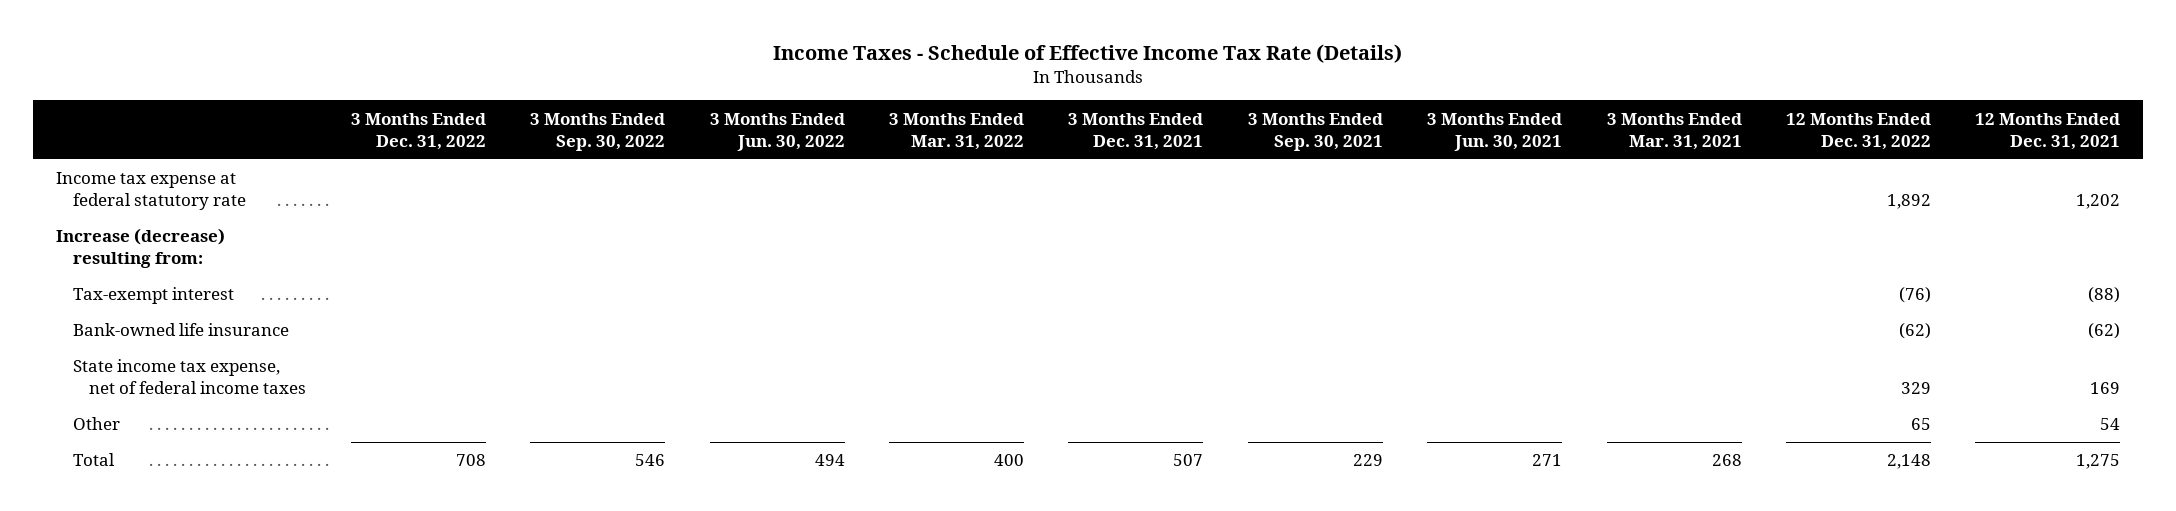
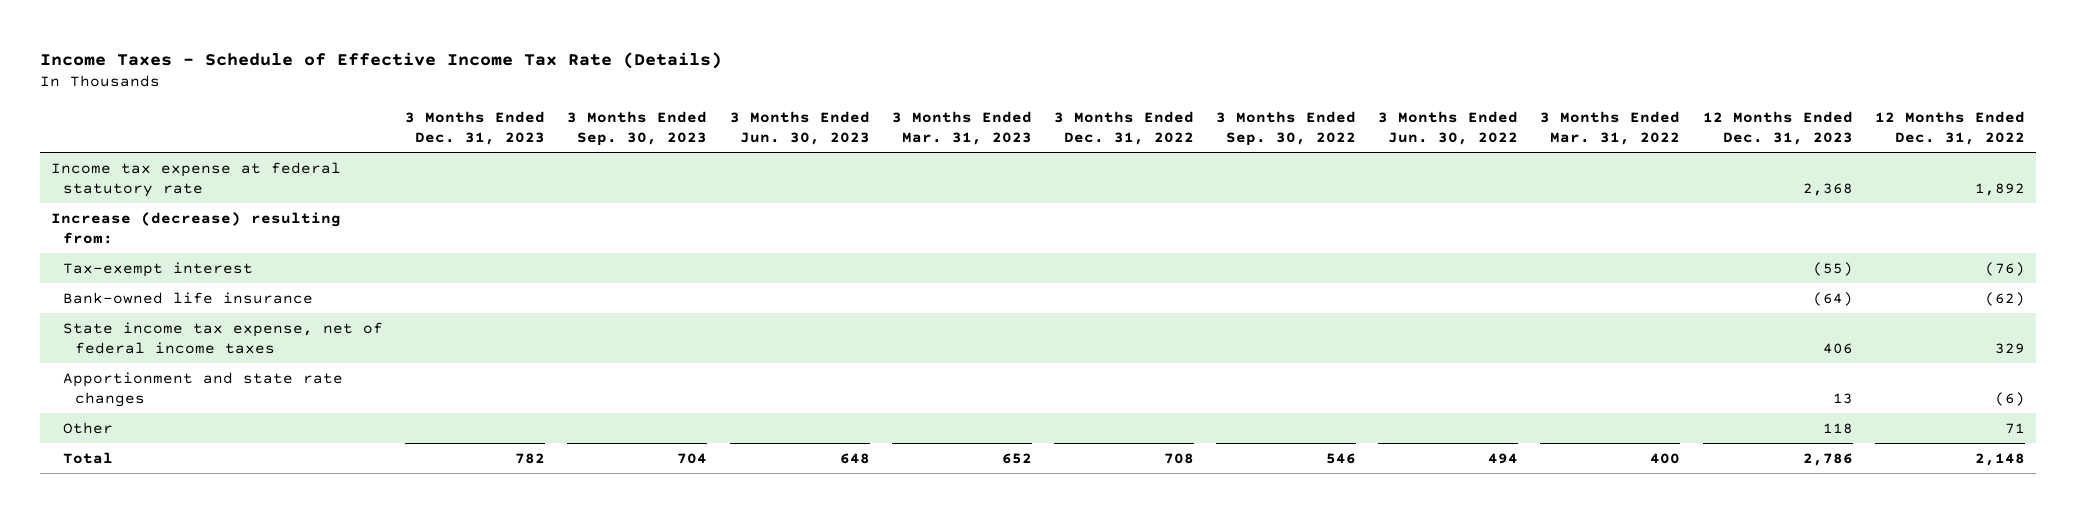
- | 3 Months Ended Dec. 31, 2022 | 3 Months Ended Sep. 30, 2022 | 3 Months Ended Jun. 30, 2022 | 3 Months Ended Mar. 31, 2022 | 3 Months Ended Dec. 31, 2021 | 3 Months Ended Sep. 30, 2021 | 3 Months Ended Jun. 30, 2021 | 3 Months Ended Mar. 31, 2021 | 12 Months Ended Dec. 31, 2022 | 12 Months Ended Dec. 31, 2021
+ | 3 Months Ended Dec. 31, 2023 | 3 Months Ended Sep. 30, 2023 | 3 Months Ended Jun. 30, 2023 | 3 Months Ended Mar. 31, 2023 | 3 Months Ended Dec. 31, 2022 | 3 Months Ended Sep. 30, 2022 | 3 Months Ended Jun. 30, 2022 | 3 Months Ended Mar. 31, 2022 | 12 Months Ended Dec. 31, 2023 | 12 Months Ended Dec. 31, 2022
- Other | | | | | | | | | 65 | 54
+ Apportionment and state rate changes | | | | | | | | | 13 | (6)
+ Other | | | | | | | | | 118 | 71

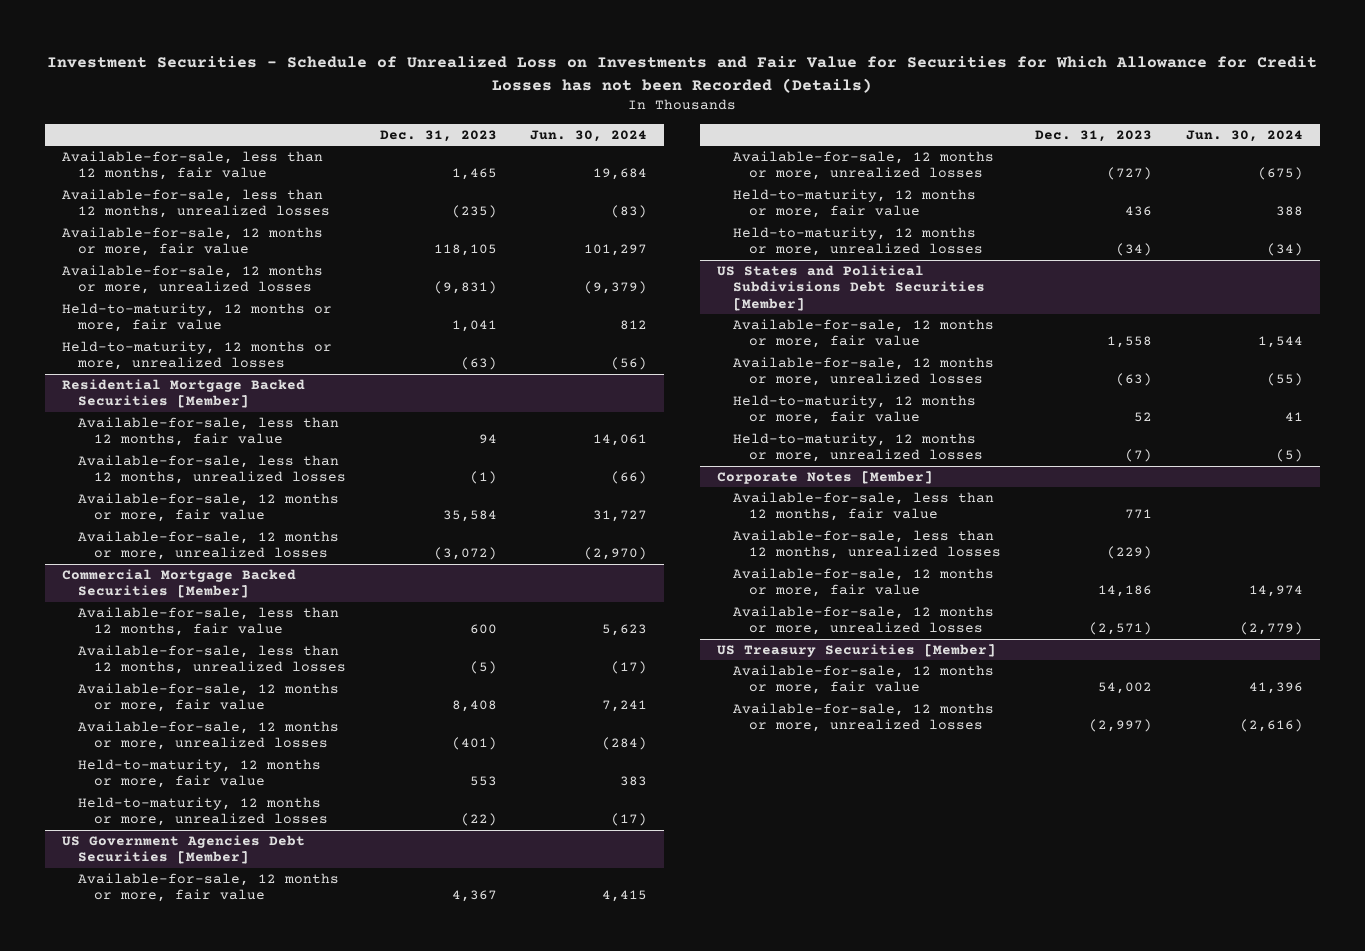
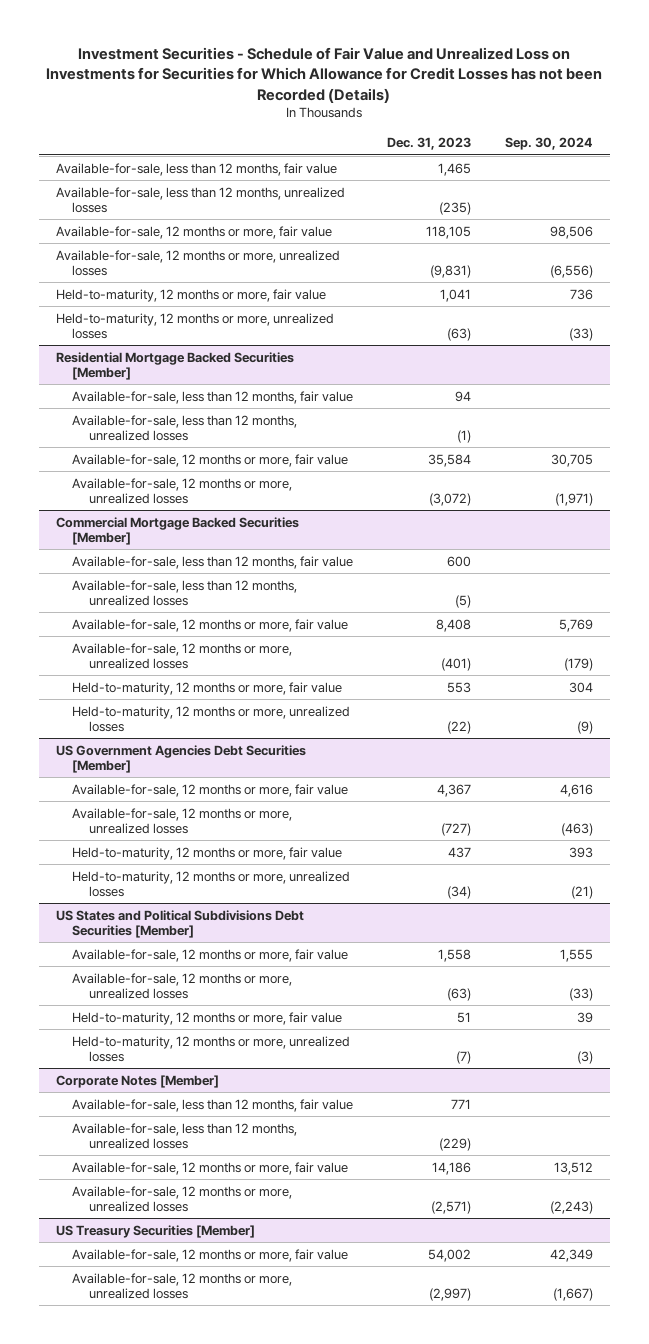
- Investment Securities - Schedule of Unrealized Loss on Investments and Fair Value for Securities for Which Allowance for Credit Losses has not been Recorded (Details)
+ Investment Securities - Schedule of Fair Value and Unrealized Loss on Investments for Securities for Which Allowance for Credit Losses has not been Recorded (Details)
- | Dec. 31, 2023 | Jun. 30, 2024
+ | Dec. 31, 2023 | Sep. 30, 2024
@ US Government Agencies Debt Securities [Member]
- Held-to-maturity, 12 months or more, fair value | 436 | 388
+ Held-to-maturity, 12 months or more, fair value | 437 | 393
@ US States and Political Subdivisions Debt Securities [Member]
- Held-to-maturity, 12 months or more, fair value | 52 | 41
+ Held-to-maturity, 12 months or more, fair value | 51 | 39

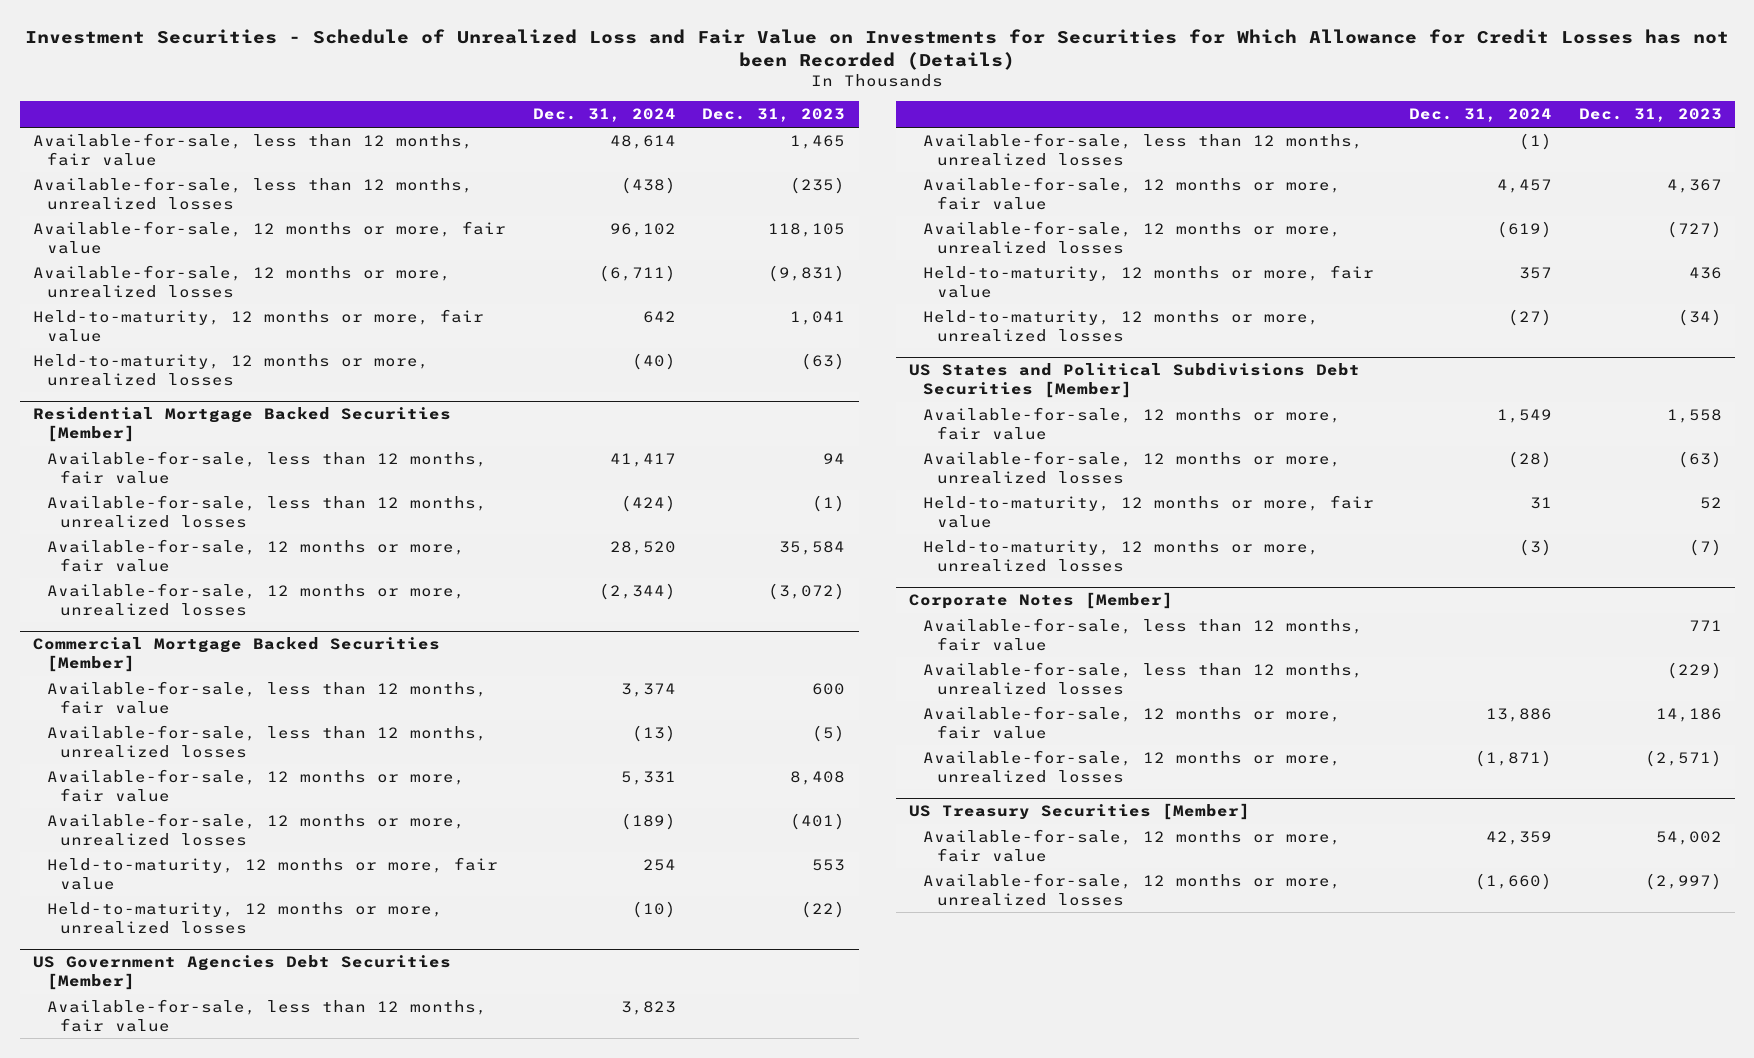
- Investment Securities - Schedule of Fair Value and Unrealized Loss on Investments for Securities for Which Allowance for Credit Losses has not been Recorded (Details)
+ Investment Securities - Schedule of Unrealized Loss and Fair Value on Investments for Securities for Which Allowance for Credit Losses has not been Recorded (Details)
- | Dec. 31, 2023 | Sep. 30, 2024
+ | Dec. 31, 2024 | Dec. 31, 2023
@ US Government Agencies Debt Securities [Member]
+ Available-for-sale, less than 12 months, fair value | 3,823 |
+ Available-for-sale, less than 12 months, unrealized losses | (1) |
- Held-to-maturity, 12 months or more, fair value | 437 | 393
+ Held-to-maturity, 12 months or more, fair value | 357 | 436
@ US States and Political Subdivisions Debt Securities [Member]
- Held-to-maturity, 12 months or more, fair value | 51 | 39
+ Held-to-maturity, 12 months or more, fair value | 31 | 52

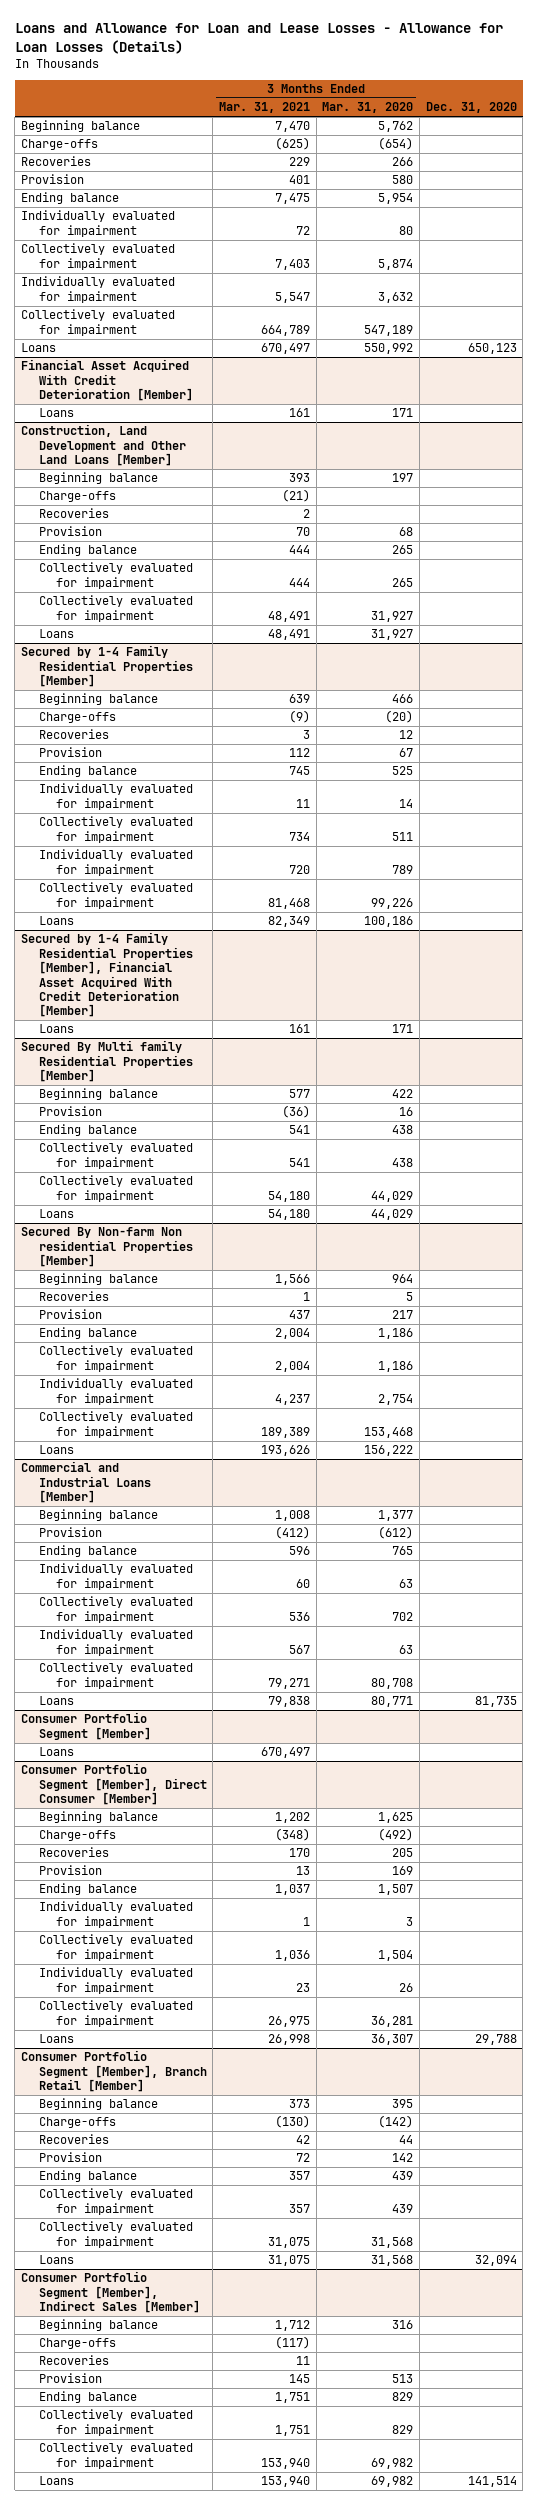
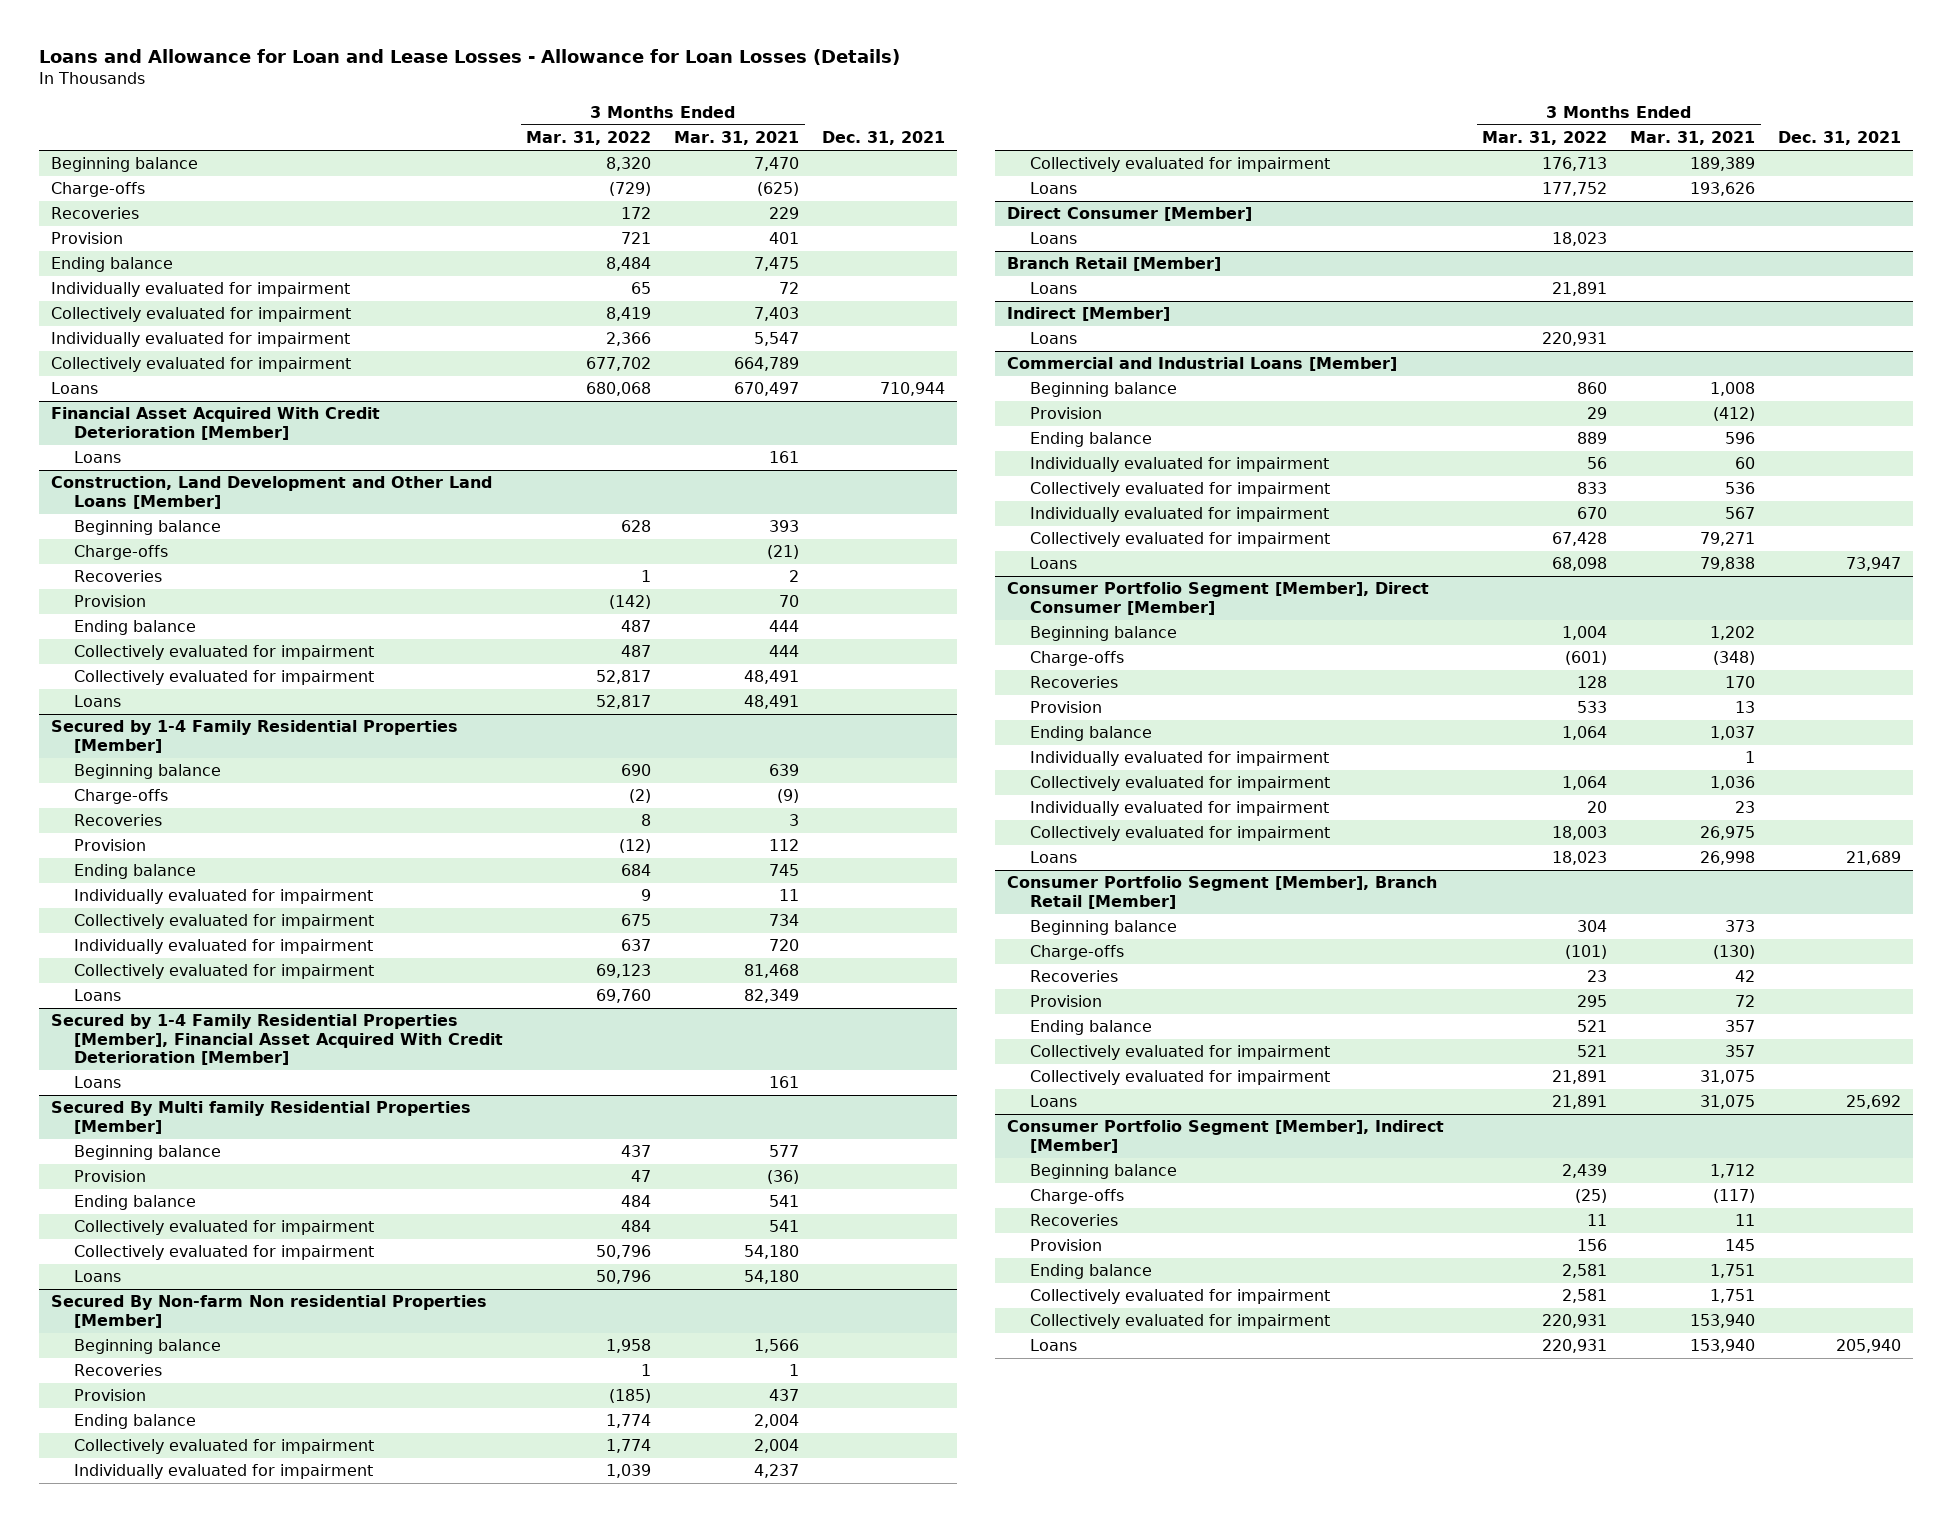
- | 3 Months Ended Mar. 31, 2021 | 3 Months Ended Mar. 31, 2020 | Dec. 31, 2020
+ | 3 Months Ended Mar. 31, 2022 | 3 Months Ended Mar. 31, 2021 | Dec. 31, 2021
+ Direct Consumer [Member]
+ Loans | 18,023 | |
+ Branch Retail [Member]
+ Loans | 21,891 | |
+ Indirect [Member]
+ Loans | 220,931 | |
- Consumer Portfolio Segment [Member]
- Loans | 670,497 | |
- Consumer Portfolio Segment [Member], Indirect Sales [Member]
+ Consumer Portfolio Segment [Member], Indirect [Member]

